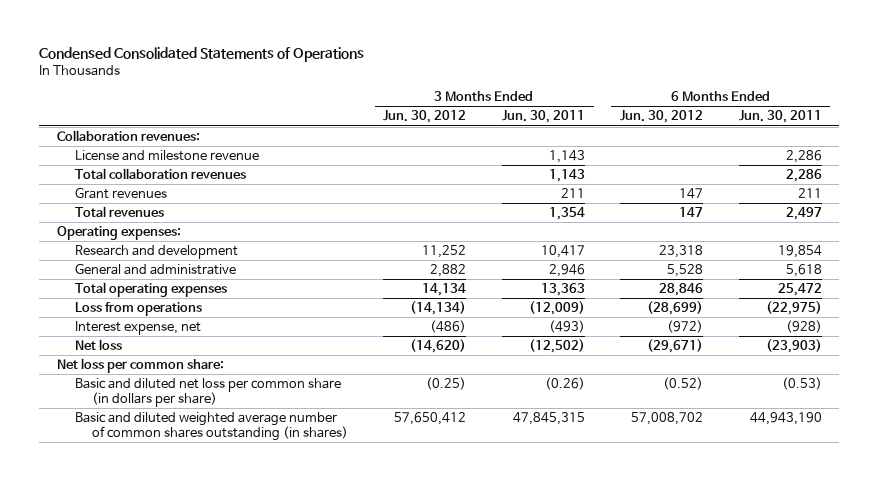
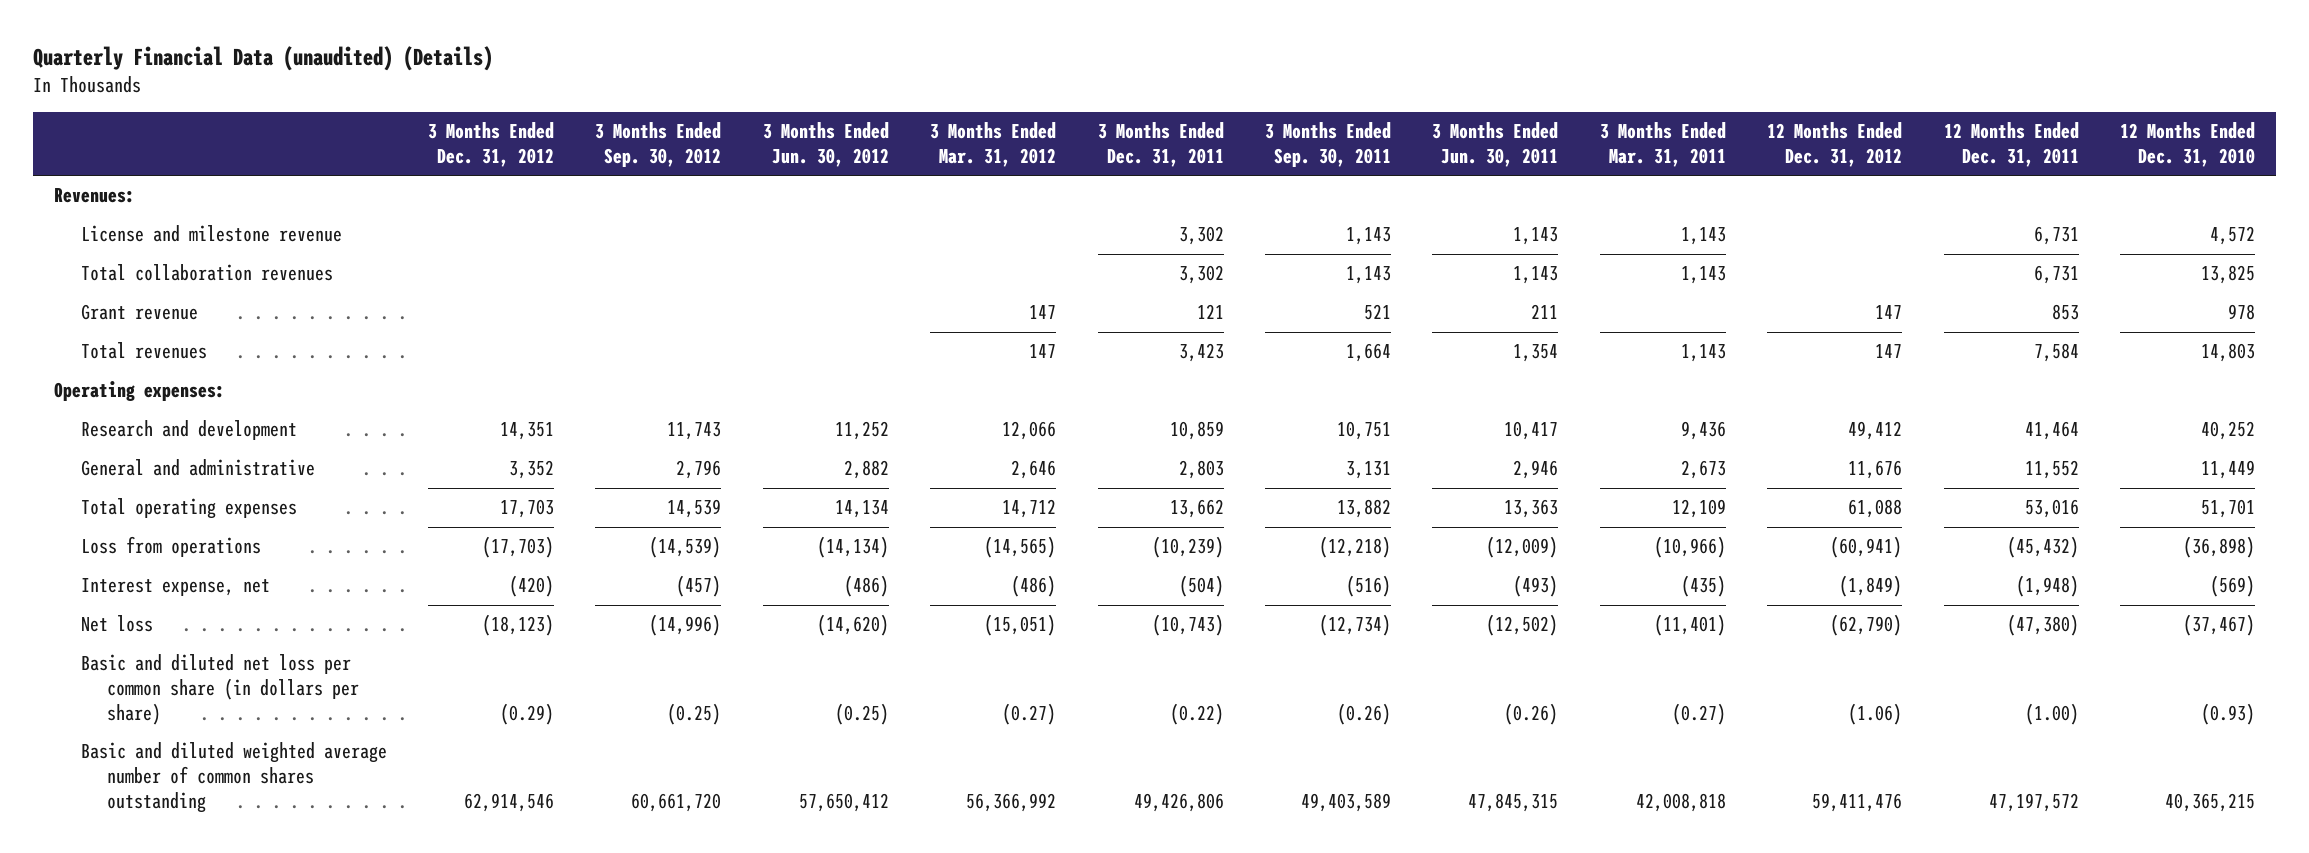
- Condensed Consolidated Statements of Operations
+ Quarterly Financial Data (unaudited) (Details)
- | 3 Months Ended Jun. 30, 2012 | 3 Months Ended Jun. 30, 2011 | 6 Months Ended Jun. 30, 2012 | 6 Months Ended Jun. 30, 2011
+ | 3 Months Ended Dec. 31, 2012 | 3 Months Ended Sep. 30, 2012 | 3 Months Ended Jun. 30, 2012 | 3 Months Ended Mar. 31, 2012 | 3 Months Ended Dec. 31, 2011 | 3 Months Ended Sep. 30, 2011 | 3 Months Ended Jun. 30, 2011 | 3 Months Ended Mar. 31, 2011 | 12 Months Ended Dec. 31, 2012 | 12 Months Ended Dec. 31, 2011 | 12 Months Ended Dec. 31, 2010
- Collaboration revenues:
+ Revenues:
- Grant revenues | | 211 | 147 | 211
+ Grant revenue | | | | 147 | 121 | 521 | 211 | | 147 | 853 | 978
- Net loss per common share:
- Basic and diluted weighted average number of common shares outstanding (in shares) | 57,650,412 | 47,845,315 | 57,008,702 | 44,943,190
+ Basic and diluted weighted average number of common shares outstanding | 62,914,546 | 60,661,720 | 57,650,412 | 56,366,992 | 49,426,806 | 49,403,589 | 47,845,315 | 42,008,818 | 59,411,476 | 47,197,572 | 40,365,215

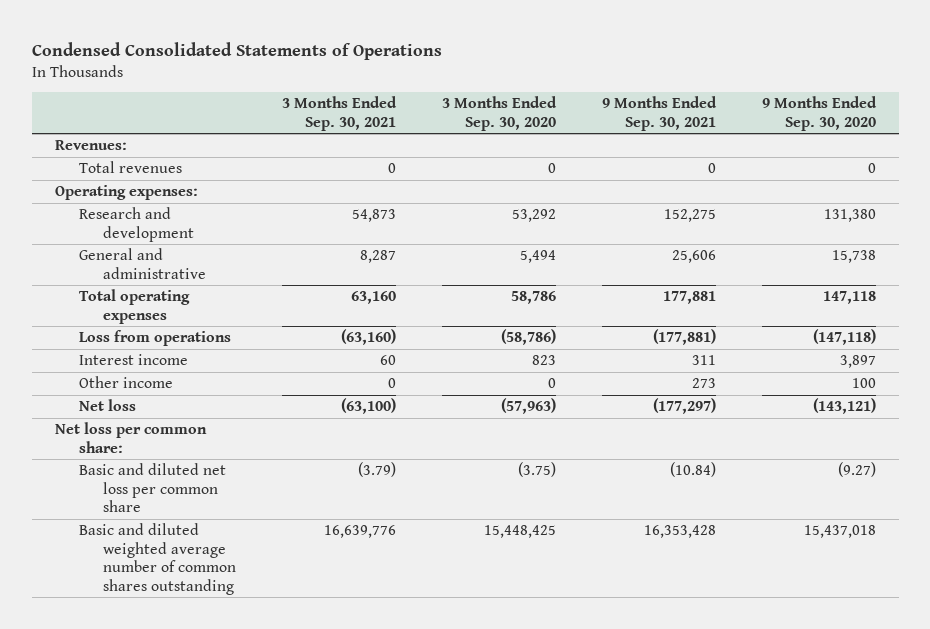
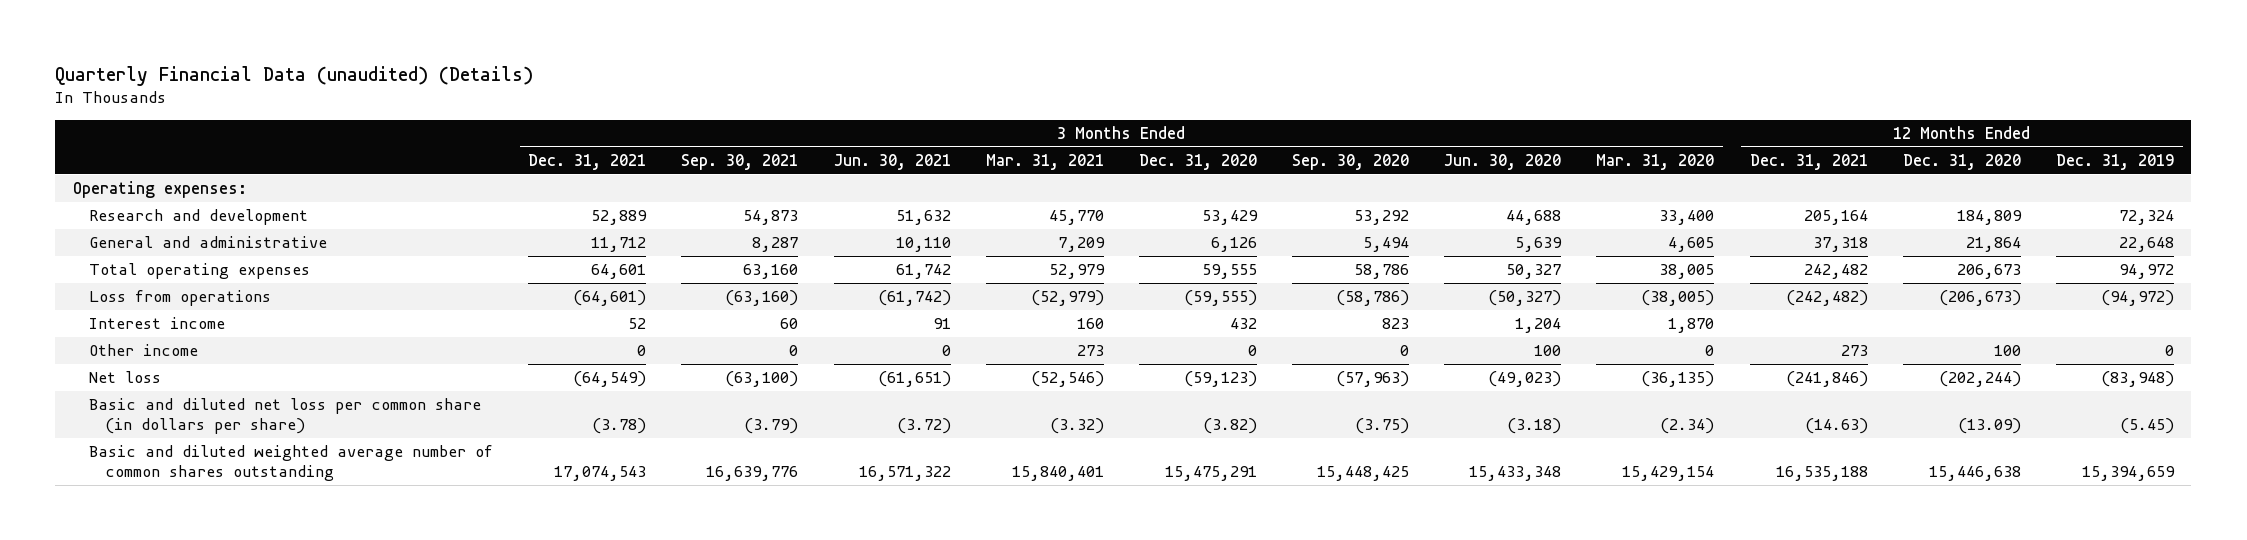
- Condensed Consolidated Statements of Operations
+ Quarterly Financial Data (unaudited) (Details)
- | 3 Months Ended Sep. 30, 2021 | 3 Months Ended Sep. 30, 2020 | 9 Months Ended Sep. 30, 2021 | 9 Months Ended Sep. 30, 2020
+ | 3 Months Ended Dec. 31, 2021 | 3 Months Ended Sep. 30, 2021 | 3 Months Ended Jun. 30, 2021 | 3 Months Ended Mar. 31, 2021 | 3 Months Ended Dec. 31, 2020 | 3 Months Ended Sep. 30, 2020 | 3 Months Ended Jun. 30, 2020 | 3 Months Ended Mar. 31, 2020 | 12 Months Ended Dec. 31, 2021 | 12 Months Ended Dec. 31, 2020 | 12 Months Ended Dec. 31, 2019
- Revenues:
- Total revenues | 0 | 0 | 0 | 0
- Net loss per common share:
- Basic and diluted net loss per common share | (3.79) | (3.75) | (10.84) | (9.27)
+ Basic and diluted net loss per common share (in dollars per share) | (3.78) | (3.79) | (3.72) | (3.32) | (3.82) | (3.75) | (3.18) | (2.34) | (14.63) | (13.09) | (5.45)

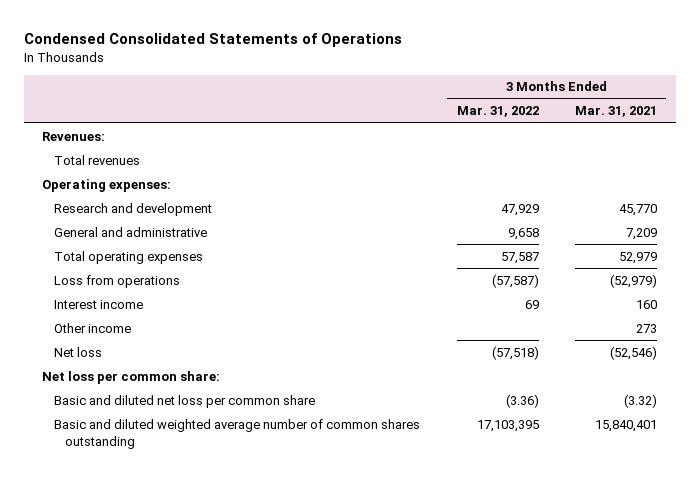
- Quarterly Financial Data (unaudited) (Details)
+ Condensed Consolidated Statements of Operations
- | 3 Months Ended Dec. 31, 2021 | 3 Months Ended Sep. 30, 2021 | 3 Months Ended Jun. 30, 2021 | 3 Months Ended Mar. 31, 2021 | 3 Months Ended Dec. 31, 2020 | 3 Months Ended Sep. 30, 2020 | 3 Months Ended Jun. 30, 2020 | 3 Months Ended Mar. 31, 2020 | 12 Months Ended Dec. 31, 2021 | 12 Months Ended Dec. 31, 2020 | 12 Months Ended Dec. 31, 2019
+ | 3 Months Ended Mar. 31, 2022 | 3 Months Ended Mar. 31, 2021
+ Revenues:
+ Total revenues
- Basic and diluted net loss per common share (in dollars per share) | (3.78) | (3.79) | (3.72) | (3.32) | (3.82) | (3.75) | (3.18) | (2.34) | (14.63) | (13.09) | (5.45)
+ Net loss per common share:
+ Basic and diluted net loss per common share | (3.36) | (3.32)

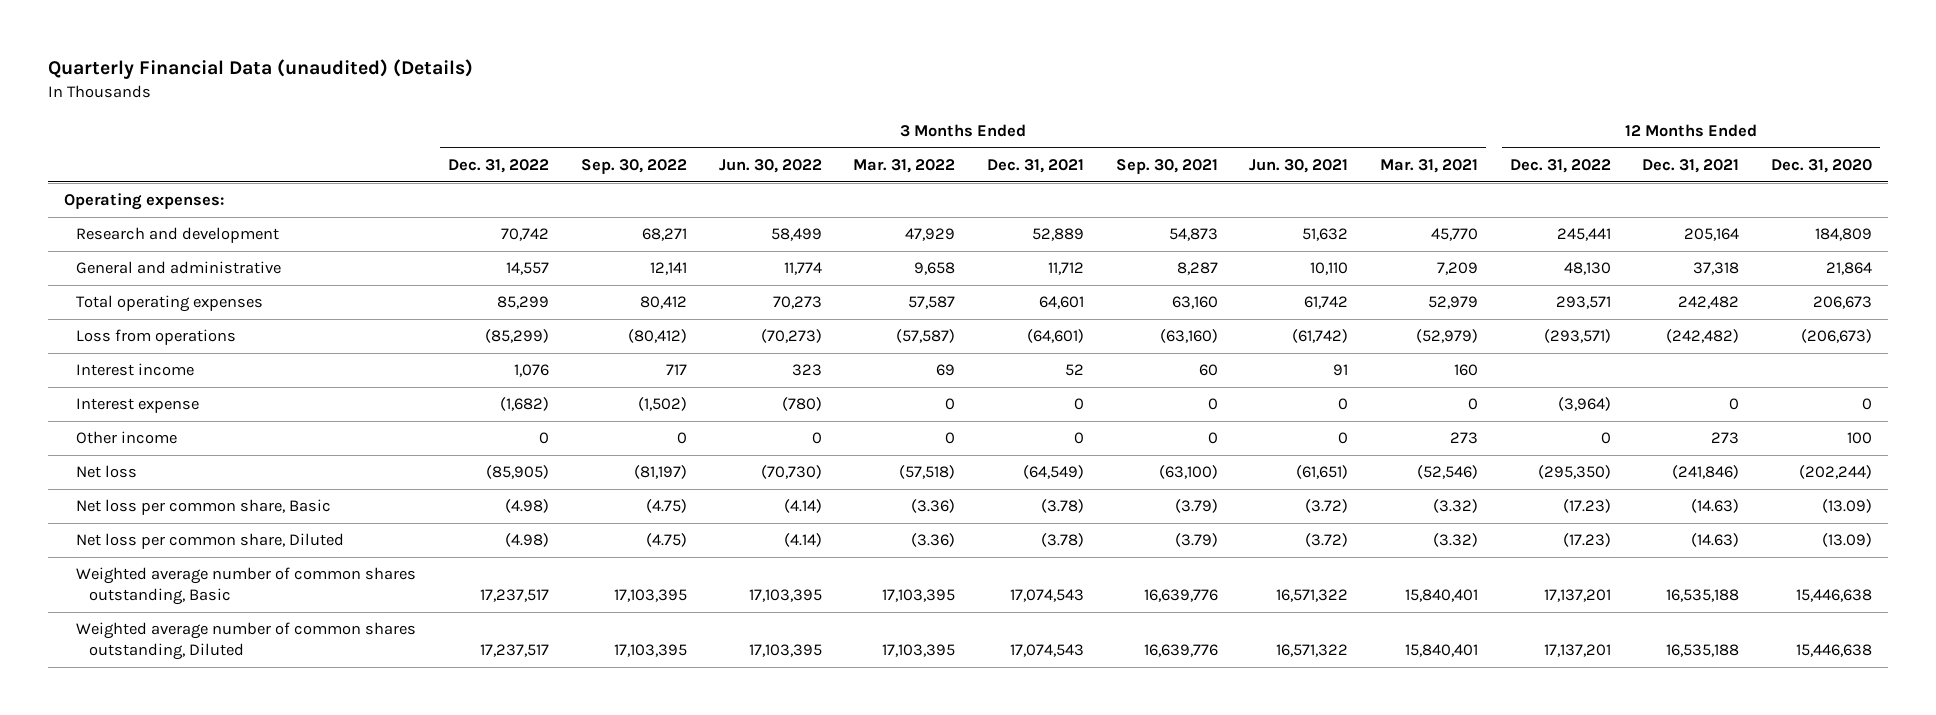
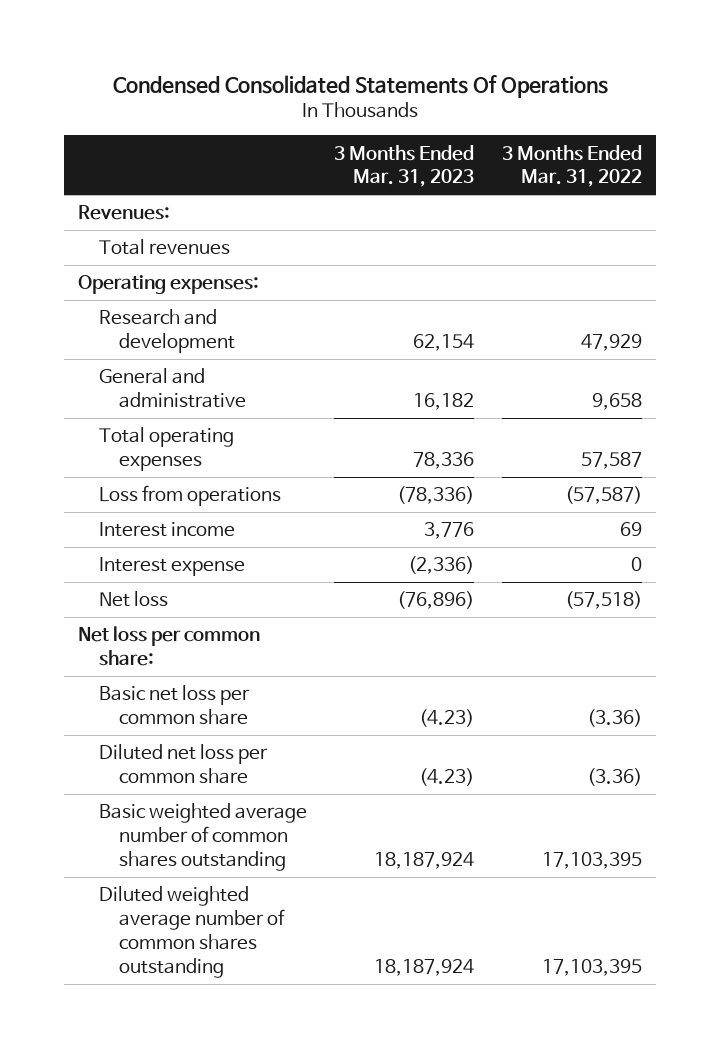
- Quarterly Financial Data (unaudited) (Details)
+ Condensed Consolidated Statements Of Operations
- | 3 Months Ended Dec. 31, 2022 | 3 Months Ended Sep. 30, 2022 | 3 Months Ended Jun. 30, 2022 | 3 Months Ended Mar. 31, 2022 | 3 Months Ended Dec. 31, 2021 | 3 Months Ended Sep. 30, 2021 | 3 Months Ended Jun. 30, 2021 | 3 Months Ended Mar. 31, 2021 | 12 Months Ended Dec. 31, 2022 | 12 Months Ended Dec. 31, 2021 | 12 Months Ended Dec. 31, 2020
+ | 3 Months Ended Mar. 31, 2023 | 3 Months Ended Mar. 31, 2022
+ Revenues:
+ Total revenues
- Other income | 0 | 0 | 0 | 0 | 0 | 0 | 0 | 273 | 0 | 273 | 100
- Net loss per common share, Basic | (4.98) | (4.75) | (4.14) | (3.36) | (3.78) | (3.79) | (3.72) | (3.32) | (17.23) | (14.63) | (13.09)
- Net loss per common share, Diluted | (4.98) | (4.75) | (4.14) | (3.36) | (3.78) | (3.79) | (3.72) | (3.32) | (17.23) | (14.63) | (13.09)
- Weighted average number of common shares outstanding, Basic | 17,237,517 | 17,103,395 | 17,103,395 | 17,103,395 | 17,074,543 | 16,639,776 | 16,571,322 | 15,840,401 | 17,137,201 | 16,535,188 | 15,446,638
- Weighted average number of common shares outstanding, Diluted | 17,237,517 | 17,103,395 | 17,103,395 | 17,103,395 | 17,074,543 | 16,639,776 | 16,571,322 | 15,840,401 | 17,137,201 | 16,535,188 | 15,446,638
+ Net loss per common share:
+ Basic net loss per common share | (4.23) | (3.36)
+ Diluted net loss per common share | (4.23) | (3.36)
+ Basic weighted average number of common shares outstanding | 18,187,924 | 17,103,395
+ Diluted weighted average number of common shares outstanding | 18,187,924 | 17,103,395

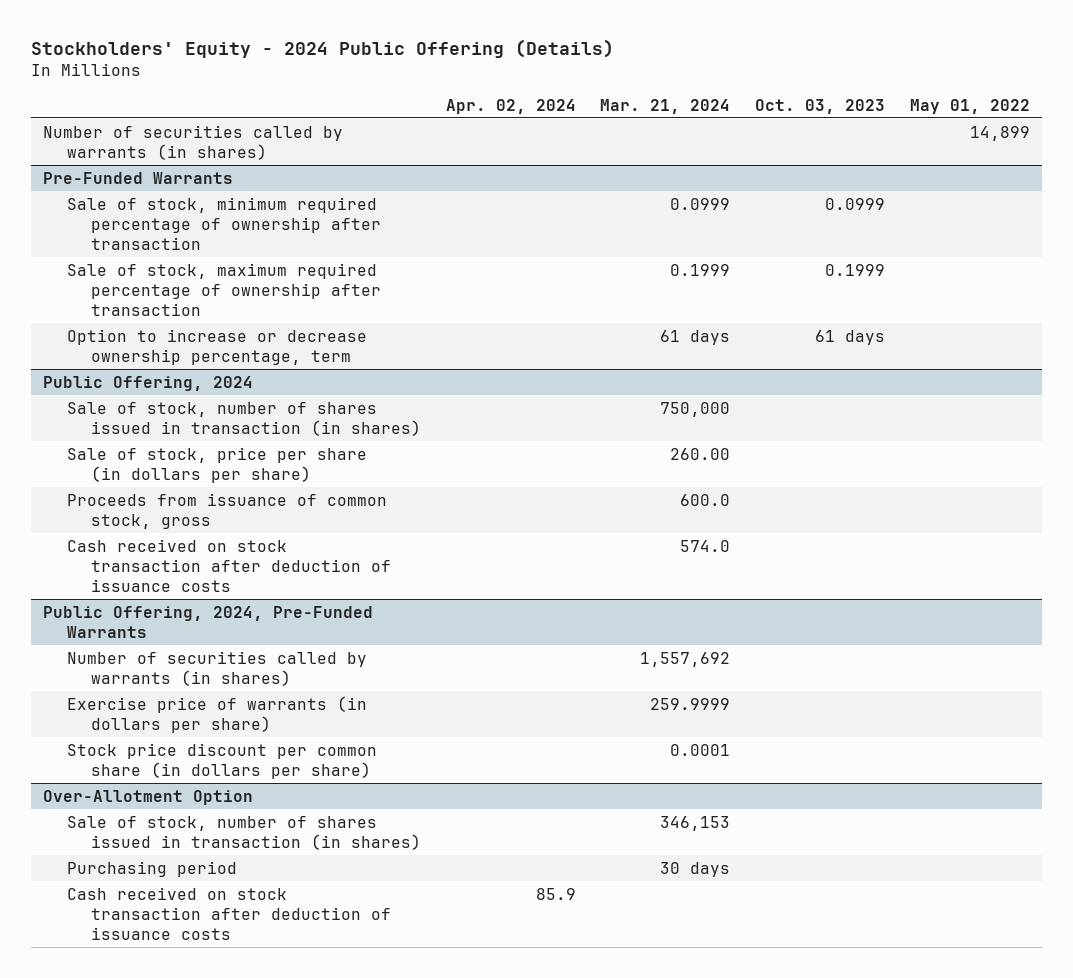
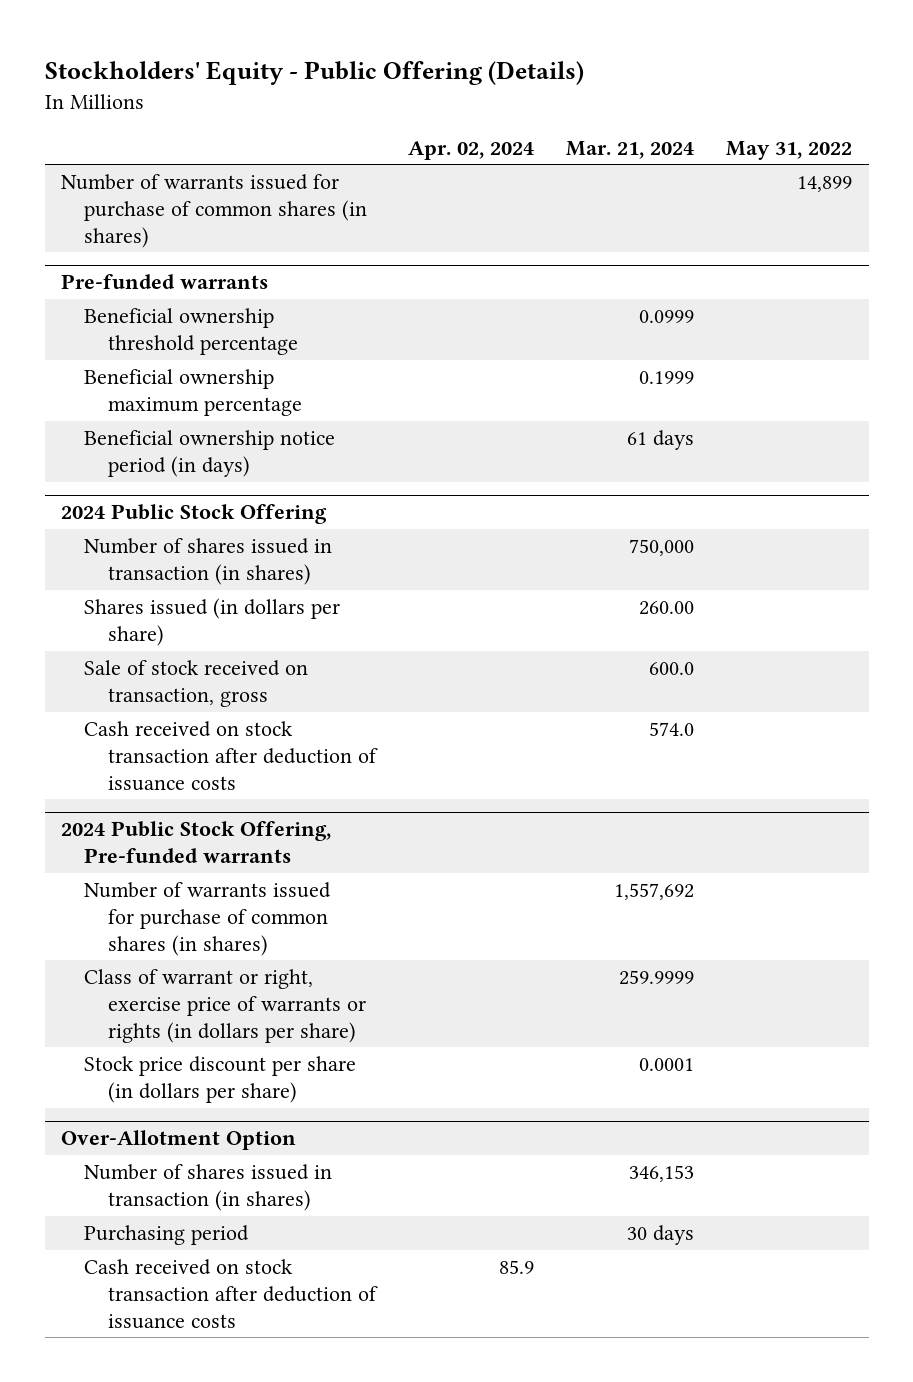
- Stockholders' Equity - 2024 Public Offering (Details)
+ Stockholders' Equity - Public Offering (Details)
- | Apr. 02, 2024 | Mar. 21, 2024 | Oct. 03, 2023 | May 01, 2022
+ | Apr. 02, 2024 | Mar. 21, 2024 | May 31, 2022
- Number of securities called by warrants (in shares) | | | | 14,899
- Pre-Funded Warrants
- Sale of stock, minimum required percentage of ownership after transaction | | 0.0999 | 0.0999 |
- Sale of stock, maximum required percentage of ownership after transaction | | 0.1999 | 0.1999 |
- Option to increase or decrease ownership percentage, term | | 61 days | 61 days |
- Public Offering, 2024
- Sale of stock, number of shares issued in transaction (in shares) | | 750,000 | |
- Sale of stock, price per share (in dollars per share) | | 260.00 | |
- Proceeds from issuance of common stock, gross | | 600.0 | |
+ Number of warrants issued for purchase of common shares (in shares) | | | 14,899
+ Pre-funded warrants
+ Beneficial ownership threshold percentage | | 0.0999 |
+ Beneficial ownership maximum percentage | | 0.1999 |
+ Beneficial ownership notice period (in days) | | 61 days |
+ 2024 Public Stock Offering
+ Number of shares issued in transaction (in shares) | | 750,000 |
+ Shares issued (in dollars per share) | | 260.00 |
+ Sale of stock received on transaction, gross | | 600.0 |
- Public Offering, 2024, Pre-Funded Warrants
- Number of securities called by warrants (in shares) | | 1,557,692 | |
- Exercise price of warrants (in dollars per share) | | 259.9999 | |
- Stock price discount per common share (in dollars per share) | | 0.0001 | |
+ 2024 Public Stock Offering, Pre-funded warrants
+ Number of warrants issued for purchase of common shares (in shares) | | 1,557,692 |
+ Class of warrant or right, exercise price of warrants or rights (in dollars per share) | | 259.9999 |
+ Stock price discount per share (in dollars per share) | | 0.0001 |
@ Over-Allotment Option
- Sale of stock, number of shares issued in transaction (in shares) | | 346,153 | |
+ Number of shares issued in transaction (in shares) | | 346,153 |

